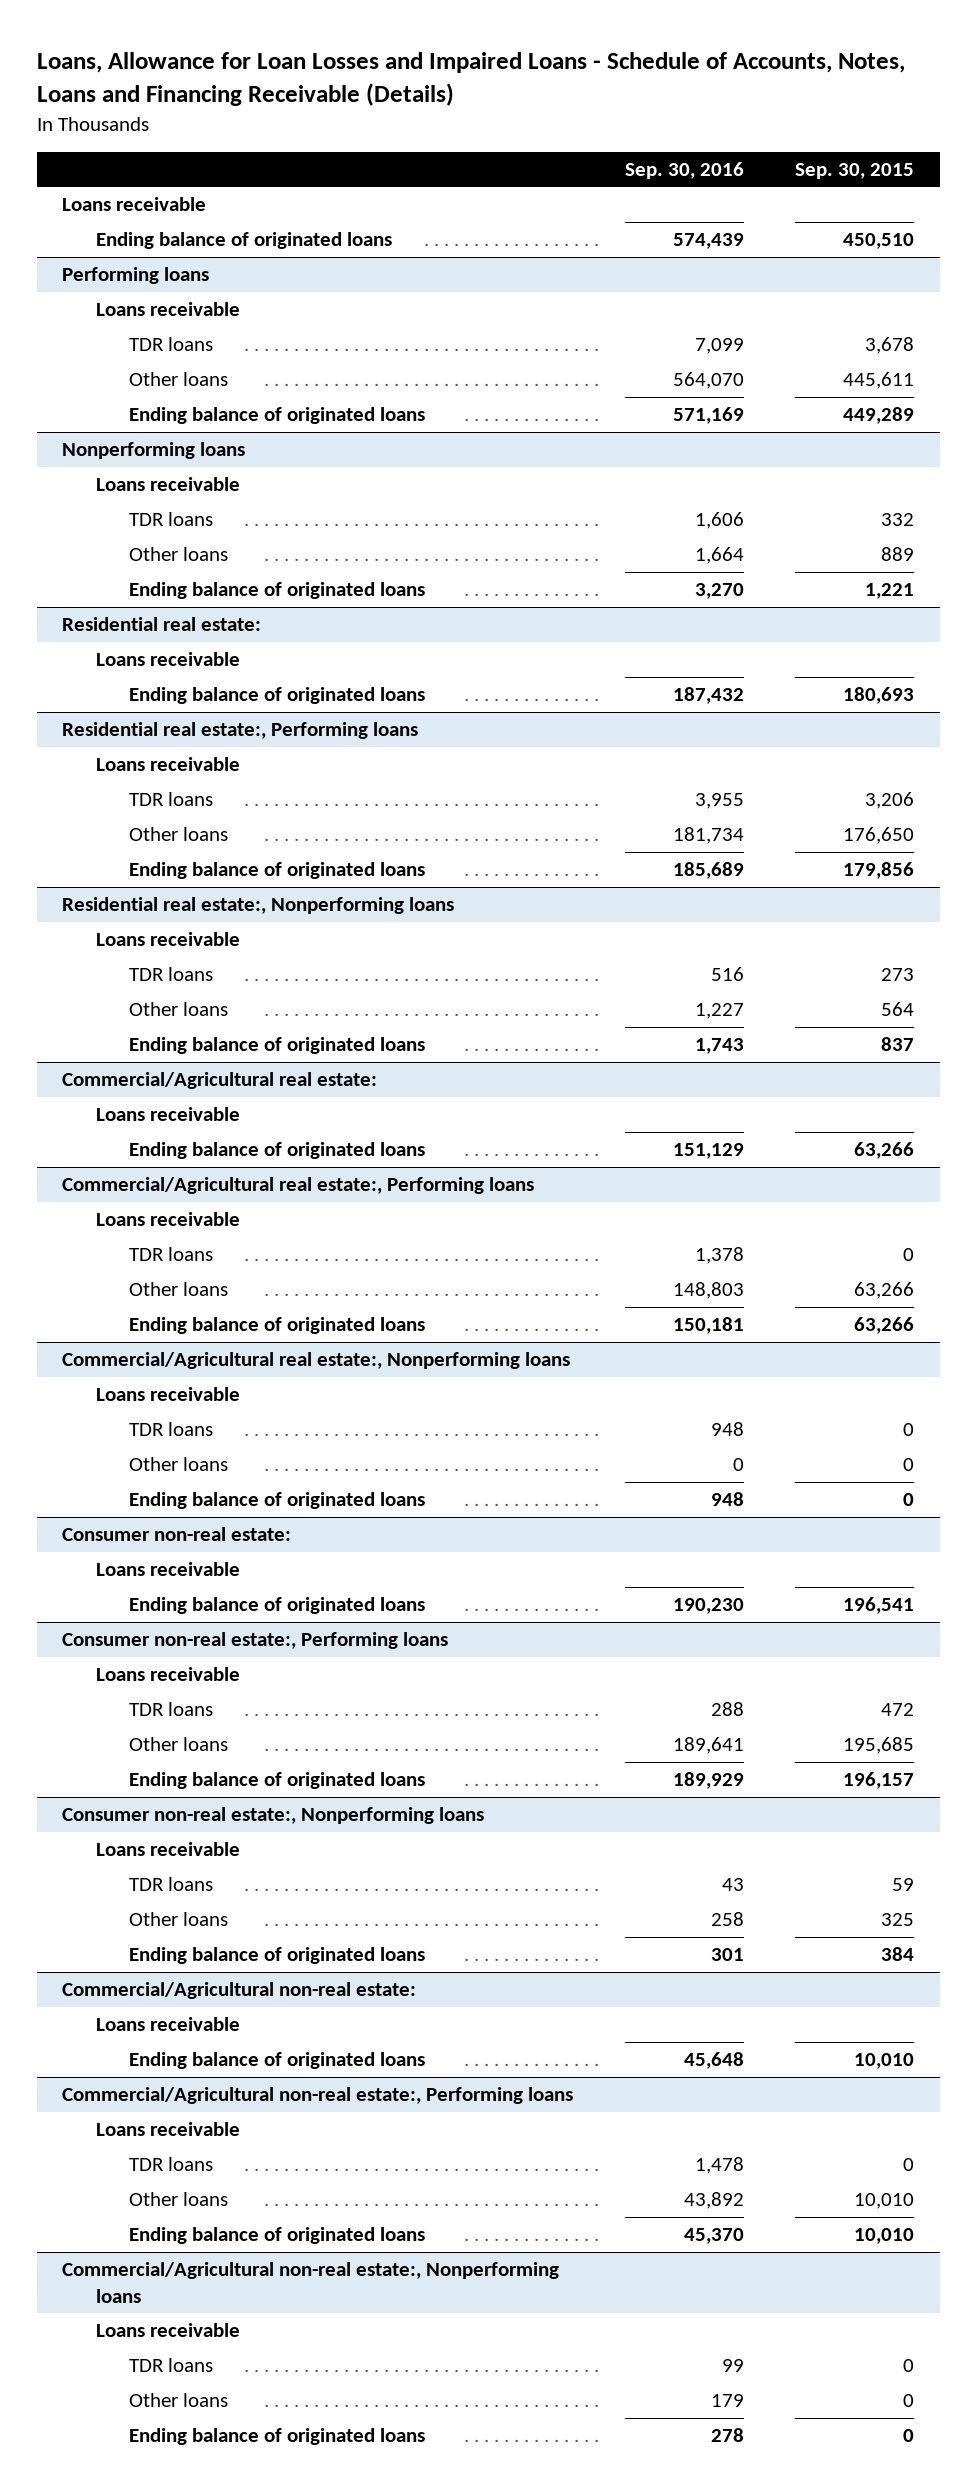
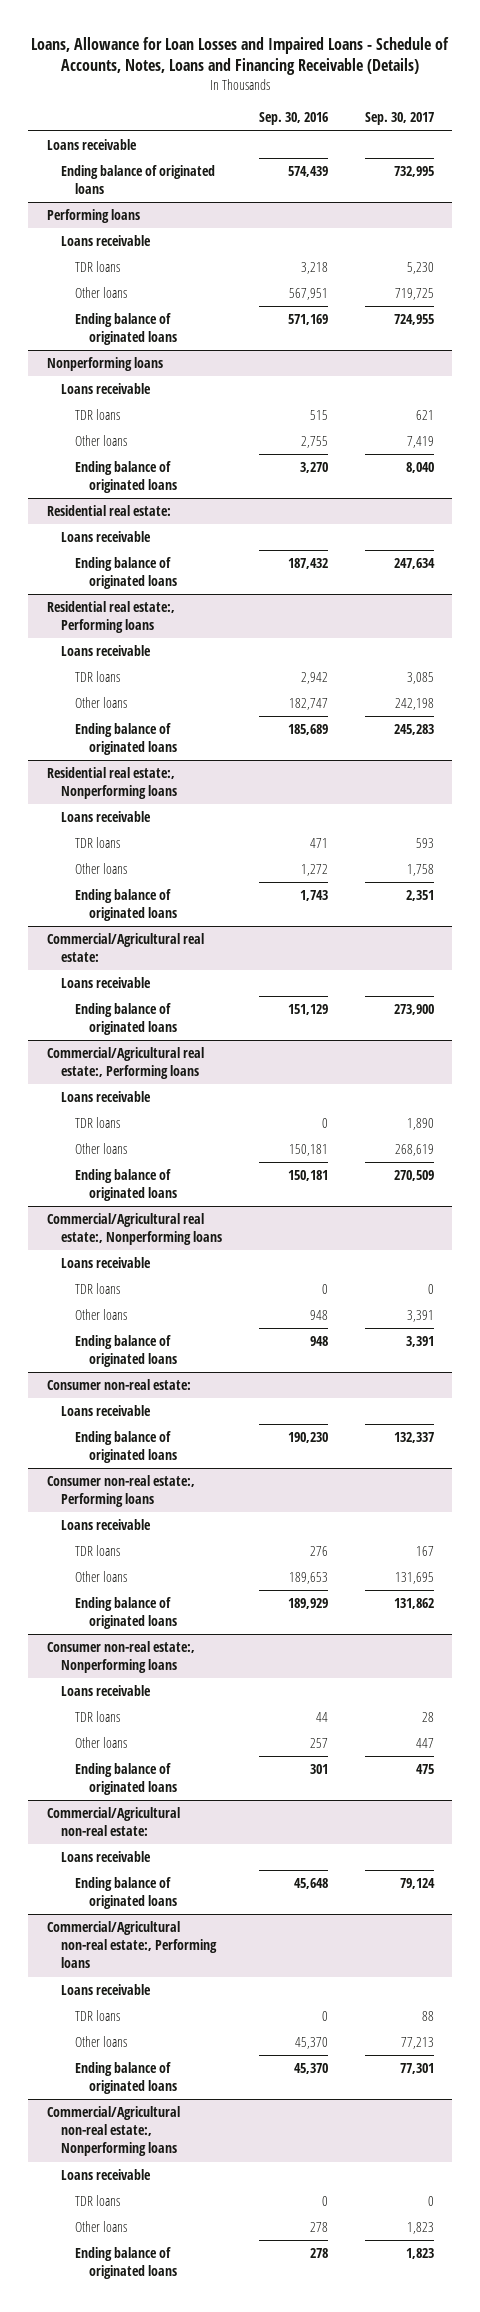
- | Sep. 30, 2016 | Sep. 30, 2015
+ | Sep. 30, 2016 | Sep. 30, 2017
@ Performing loans
- TDR loans | 7,099 | 3,678
- Other loans | 564,070 | 445,611
+ TDR loans | 3,218 | 5,230
+ Other loans | 567,951 | 719,725
@ Nonperforming loans
- TDR loans | 1,606 | 332
- Other loans | 1,664 | 889
+ TDR loans | 515 | 621
+ Other loans | 2,755 | 7,419
@ Residential real estate:, Performing loans
- TDR loans | 3,955 | 3,206
- Other loans | 181,734 | 176,650
+ TDR loans | 2,942 | 3,085
+ Other loans | 182,747 | 242,198
@ Residential real estate:, Nonperforming loans
- TDR loans | 516 | 273
- Other loans | 1,227 | 564
+ TDR loans | 471 | 593
+ Other loans | 1,272 | 1,758
@ Commercial/Agricultural real estate:, Performing loans
- TDR loans | 1,378 | 0
- Other loans | 148,803 | 63,266
+ TDR loans | 0 | 1,890
+ Other loans | 150,181 | 268,619
@ Commercial/Agricultural real estate:, Nonperforming loans
- TDR loans | 948 | 0
- Other loans | 0 | 0
+ TDR loans | 0 | 0
+ Other loans | 948 | 3,391
@ Consumer non-real estate:, Performing loans
- TDR loans | 288 | 472
- Other loans | 189,641 | 195,685
+ TDR loans | 276 | 167
+ Other loans | 189,653 | 131,695
@ Consumer non-real estate:, Nonperforming loans
- TDR loans | 43 | 59
- Other loans | 258 | 325
+ TDR loans | 44 | 28
+ Other loans | 257 | 447
@ Commercial/Agricultural non-real estate:, Performing loans
- TDR loans | 1,478 | 0
- Other loans | 43,892 | 10,010
+ TDR loans | 0 | 88
+ Other loans | 45,370 | 77,213
@ Commercial/Agricultural non-real estate:, Nonperforming loans
- TDR loans | 99 | 0
- Other loans | 179 | 0
+ TDR loans | 0 | 0
+ Other loans | 278 | 1,823

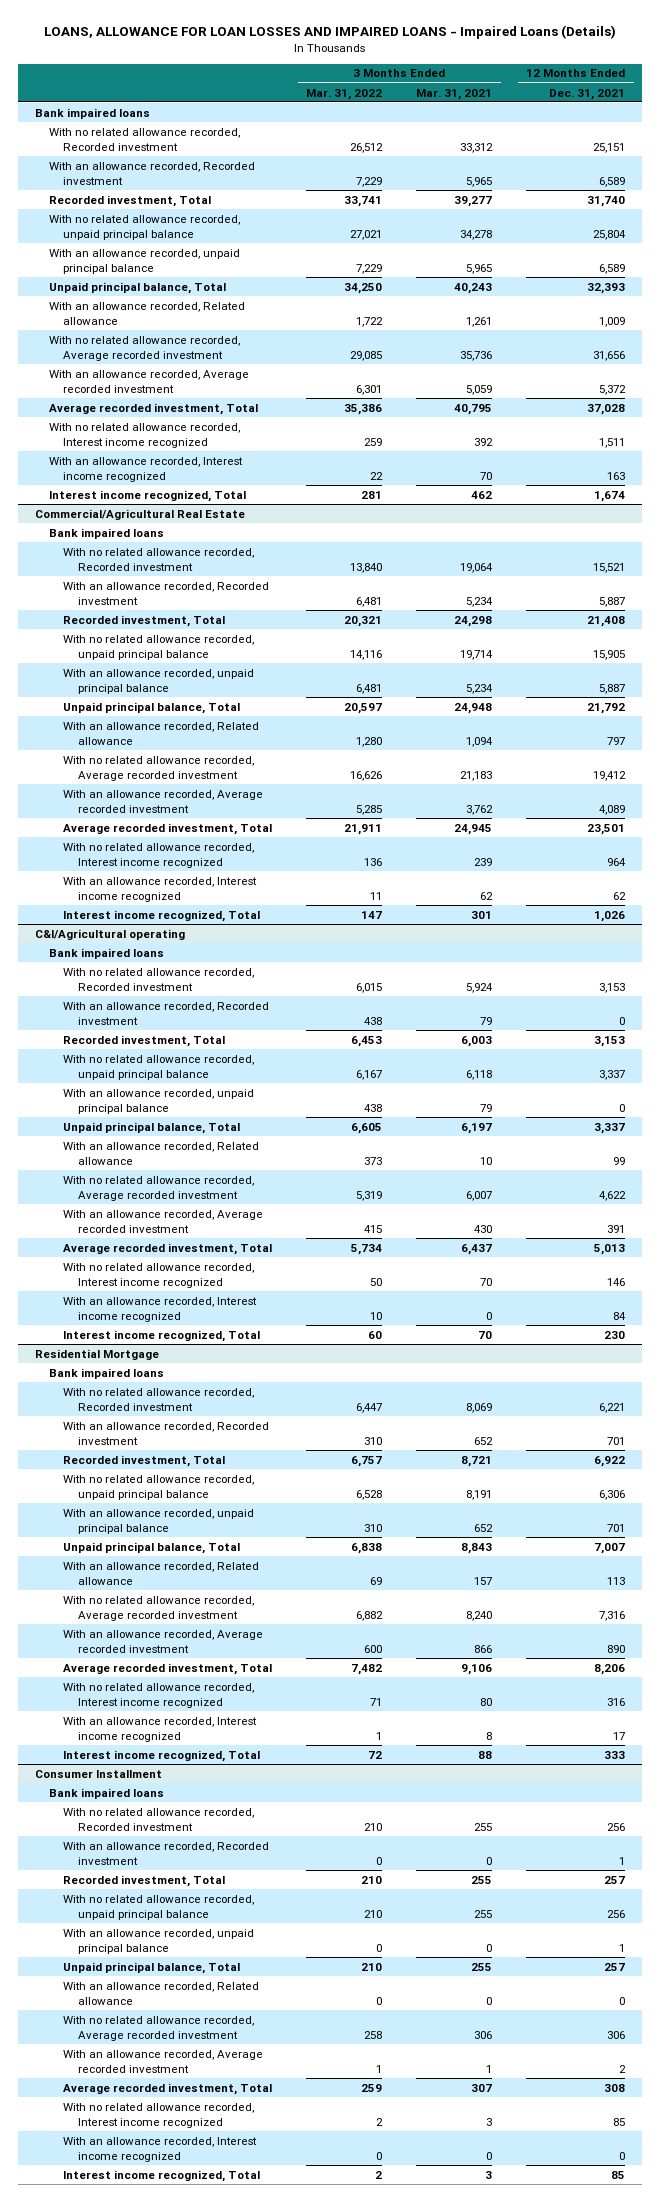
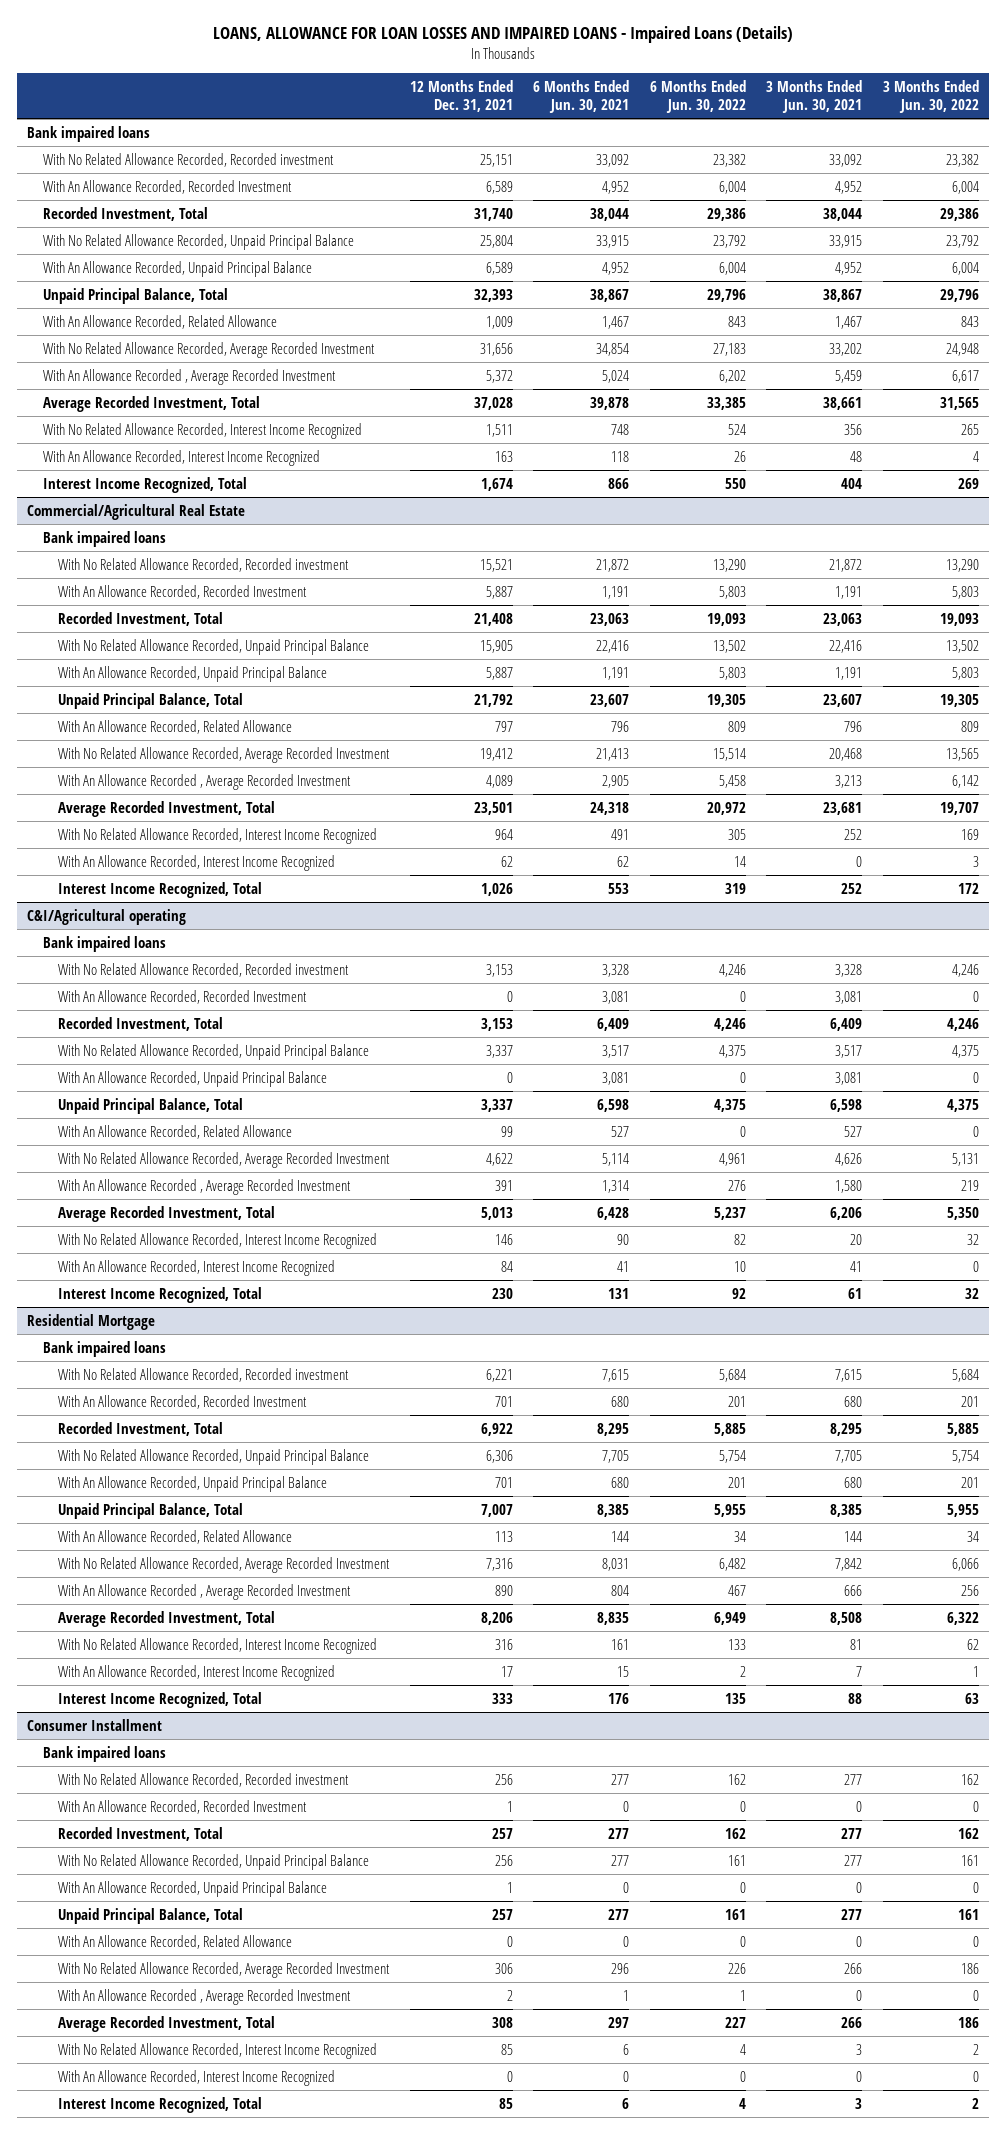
- | 3 Months Ended Mar. 31, 2022 | 3 Months Ended Mar. 31, 2021 | 12 Months Ended Dec. 31, 2021
+ | 12 Months Ended Dec. 31, 2021 | 6 Months Ended Jun. 30, 2021 | 6 Months Ended Jun. 30, 2022 | 3 Months Ended Jun. 30, 2021 | 3 Months Ended Jun. 30, 2022
- With no related allowance recorded, Recorded investment | 26,512 | 33,312 | 25,151
- With an allowance recorded, Recorded investment | 7,229 | 5,965 | 6,589
- Recorded investment, Total | 33,741 | 39,277 | 31,740
- With no related allowance recorded, unpaid principal balance | 27,021 | 34,278 | 25,804
- With an allowance recorded, unpaid principal balance | 7,229 | 5,965 | 6,589
- Unpaid principal balance, Total | 34,250 | 40,243 | 32,393
- With an allowance recorded, Related allowance | 1,722 | 1,261 | 1,009
- With no related allowance recorded, Average recorded investment | 29,085 | 35,736 | 31,656
- With an allowance recorded, Average recorded investment | 6,301 | 5,059 | 5,372
- Average recorded investment, Total | 35,386 | 40,795 | 37,028
- With no related allowance recorded, Interest income recognized | 259 | 392 | 1,511
- With an allowance recorded, Interest income recognized | 22 | 70 | 163
- Interest income recognized, Total | 281 | 462 | 1,674
+ With No Related Allowance Recorded, Recorded investment | 25,151 | 33,092 | 23,382 | 33,092 | 23,382
+ With An Allowance Recorded, Recorded Investment | 6,589 | 4,952 | 6,004 | 4,952 | 6,004
+ Recorded Investment, Total | 31,740 | 38,044 | 29,386 | 38,044 | 29,386
+ With No Related Allowance Recorded, Unpaid Principal Balance | 25,804 | 33,915 | 23,792 | 33,915 | 23,792
+ With An Allowance Recorded, Unpaid Principal Balance | 6,589 | 4,952 | 6,004 | 4,952 | 6,004
+ Unpaid Principal Balance, Total | 32,393 | 38,867 | 29,796 | 38,867 | 29,796
+ With An Allowance Recorded, Related Allowance | 1,009 | 1,467 | 843 | 1,467 | 843
+ With No Related Allowance Recorded, Average Recorded Investment | 31,656 | 34,854 | 27,183 | 33,202 | 24,948
+ With An Allowance Recorded , Average Recorded Investment | 5,372 | 5,024 | 6,202 | 5,459 | 6,617
+ Average Recorded Investment, Total | 37,028 | 39,878 | 33,385 | 38,661 | 31,565
+ With No Related Allowance Recorded, Interest Income Recognized | 1,511 | 748 | 524 | 356 | 265
+ With An Allowance Recorded, Interest Income Recognized | 163 | 118 | 26 | 48 | 4
+ Interest Income Recognized, Total | 1,674 | 866 | 550 | 404 | 269
@ Commercial/Agricultural Real Estate
- With no related allowance recorded, Recorded investment | 13,840 | 19,064 | 15,521
- With an allowance recorded, Recorded investment | 6,481 | 5,234 | 5,887
- Recorded investment, Total | 20,321 | 24,298 | 21,408
- With no related allowance recorded, unpaid principal balance | 14,116 | 19,714 | 15,905
- With an allowance recorded, unpaid principal balance | 6,481 | 5,234 | 5,887
- Unpaid principal balance, Total | 20,597 | 24,948 | 21,792
- With an allowance recorded, Related allowance | 1,280 | 1,094 | 797
- With no related allowance recorded, Average recorded investment | 16,626 | 21,183 | 19,412
- With an allowance recorded, Average recorded investment | 5,285 | 3,762 | 4,089
- Average recorded investment, Total | 21,911 | 24,945 | 23,501
- With no related allowance recorded, Interest income recognized | 136 | 239 | 964
- With an allowance recorded, Interest income recognized | 11 | 62 | 62
- Interest income recognized, Total | 147 | 301 | 1,026
+ With No Related Allowance Recorded, Recorded investment | 15,521 | 21,872 | 13,290 | 21,872 | 13,290
+ With An Allowance Recorded, Recorded Investment | 5,887 | 1,191 | 5,803 | 1,191 | 5,803
+ Recorded Investment, Total | 21,408 | 23,063 | 19,093 | 23,063 | 19,093
+ With No Related Allowance Recorded, Unpaid Principal Balance | 15,905 | 22,416 | 13,502 | 22,416 | 13,502
+ With An Allowance Recorded, Unpaid Principal Balance | 5,887 | 1,191 | 5,803 | 1,191 | 5,803
+ Unpaid Principal Balance, Total | 21,792 | 23,607 | 19,305 | 23,607 | 19,305
+ With An Allowance Recorded, Related Allowance | 797 | 796 | 809 | 796 | 809
+ With No Related Allowance Recorded, Average Recorded Investment | 19,412 | 21,413 | 15,514 | 20,468 | 13,565
+ With An Allowance Recorded , Average Recorded Investment | 4,089 | 2,905 | 5,458 | 3,213 | 6,142
+ Average Recorded Investment, Total | 23,501 | 24,318 | 20,972 | 23,681 | 19,707
+ With No Related Allowance Recorded, Interest Income Recognized | 964 | 491 | 305 | 252 | 169
+ With An Allowance Recorded, Interest Income Recognized | 62 | 62 | 14 | 0 | 3
+ Interest Income Recognized, Total | 1,026 | 553 | 319 | 252 | 172
@ C&I/Agricultural operating
- With no related allowance recorded, Recorded investment | 6,015 | 5,924 | 3,153
- With an allowance recorded, Recorded investment | 438 | 79 | 0
- Recorded investment, Total | 6,453 | 6,003 | 3,153
- With no related allowance recorded, unpaid principal balance | 6,167 | 6,118 | 3,337
- With an allowance recorded, unpaid principal balance | 438 | 79 | 0
- Unpaid principal balance, Total | 6,605 | 6,197 | 3,337
- With an allowance recorded, Related allowance | 373 | 10 | 99
- With no related allowance recorded, Average recorded investment | 5,319 | 6,007 | 4,622
- With an allowance recorded, Average recorded investment | 415 | 430 | 391
- Average recorded investment, Total | 5,734 | 6,437 | 5,013
- With no related allowance recorded, Interest income recognized | 50 | 70 | 146
- With an allowance recorded, Interest income recognized | 10 | 0 | 84
- Interest income recognized, Total | 60 | 70 | 230
+ With No Related Allowance Recorded, Recorded investment | 3,153 | 3,328 | 4,246 | 3,328 | 4,246
+ With An Allowance Recorded, Recorded Investment | 0 | 3,081 | 0 | 3,081 | 0
+ Recorded Investment, Total | 3,153 | 6,409 | 4,246 | 6,409 | 4,246
+ With No Related Allowance Recorded, Unpaid Principal Balance | 3,337 | 3,517 | 4,375 | 3,517 | 4,375
+ With An Allowance Recorded, Unpaid Principal Balance | 0 | 3,081 | 0 | 3,081 | 0
+ Unpaid Principal Balance, Total | 3,337 | 6,598 | 4,375 | 6,598 | 4,375
+ With An Allowance Recorded, Related Allowance | 99 | 527 | 0 | 527 | 0
+ With No Related Allowance Recorded, Average Recorded Investment | 4,622 | 5,114 | 4,961 | 4,626 | 5,131
+ With An Allowance Recorded , Average Recorded Investment | 391 | 1,314 | 276 | 1,580 | 219
+ Average Recorded Investment, Total | 5,013 | 6,428 | 5,237 | 6,206 | 5,350
+ With No Related Allowance Recorded, Interest Income Recognized | 146 | 90 | 82 | 20 | 32
+ With An Allowance Recorded, Interest Income Recognized | 84 | 41 | 10 | 41 | 0
+ Interest Income Recognized, Total | 230 | 131 | 92 | 61 | 32
@ Residential Mortgage
- With no related allowance recorded, Recorded investment | 6,447 | 8,069 | 6,221
- With an allowance recorded, Recorded investment | 310 | 652 | 701
- Recorded investment, Total | 6,757 | 8,721 | 6,922
- With no related allowance recorded, unpaid principal balance | 6,528 | 8,191 | 6,306
- With an allowance recorded, unpaid principal balance | 310 | 652 | 701
- Unpaid principal balance, Total | 6,838 | 8,843 | 7,007
- With an allowance recorded, Related allowance | 69 | 157 | 113
- With no related allowance recorded, Average recorded investment | 6,882 | 8,240 | 7,316
- With an allowance recorded, Average recorded investment | 600 | 866 | 890
- Average recorded investment, Total | 7,482 | 9,106 | 8,206
- With no related allowance recorded, Interest income recognized | 71 | 80 | 316
- With an allowance recorded, Interest income recognized | 1 | 8 | 17
- Interest income recognized, Total | 72 | 88 | 333
+ With No Related Allowance Recorded, Recorded investment | 6,221 | 7,615 | 5,684 | 7,615 | 5,684
+ With An Allowance Recorded, Recorded Investment | 701 | 680 | 201 | 680 | 201
+ Recorded Investment, Total | 6,922 | 8,295 | 5,885 | 8,295 | 5,885
+ With No Related Allowance Recorded, Unpaid Principal Balance | 6,306 | 7,705 | 5,754 | 7,705 | 5,754
+ With An Allowance Recorded, Unpaid Principal Balance | 701 | 680 | 201 | 680 | 201
+ Unpaid Principal Balance, Total | 7,007 | 8,385 | 5,955 | 8,385 | 5,955
+ With An Allowance Recorded, Related Allowance | 113 | 144 | 34 | 144 | 34
+ With No Related Allowance Recorded, Average Recorded Investment | 7,316 | 8,031 | 6,482 | 7,842 | 6,066
+ With An Allowance Recorded , Average Recorded Investment | 890 | 804 | 467 | 666 | 256
+ Average Recorded Investment, Total | 8,206 | 8,835 | 6,949 | 8,508 | 6,322
+ With No Related Allowance Recorded, Interest Income Recognized | 316 | 161 | 133 | 81 | 62
+ With An Allowance Recorded, Interest Income Recognized | 17 | 15 | 2 | 7 | 1
+ Interest Income Recognized, Total | 333 | 176 | 135 | 88 | 63
@ Consumer Installment
- With no related allowance recorded, Recorded investment | 210 | 255 | 256
- With an allowance recorded, Recorded investment | 0 | 0 | 1
- Recorded investment, Total | 210 | 255 | 257
- With no related allowance recorded, unpaid principal balance | 210 | 255 | 256
- With an allowance recorded, unpaid principal balance | 0 | 0 | 1
- Unpaid principal balance, Total | 210 | 255 | 257
- With an allowance recorded, Related allowance | 0 | 0 | 0
- With no related allowance recorded, Average recorded investment | 258 | 306 | 306
- With an allowance recorded, Average recorded investment | 1 | 1 | 2
- Average recorded investment, Total | 259 | 307 | 308
- With no related allowance recorded, Interest income recognized | 2 | 3 | 85
- With an allowance recorded, Interest income recognized | 0 | 0 | 0
- Interest income recognized, Total | 2 | 3 | 85
+ With No Related Allowance Recorded, Recorded investment | 256 | 277 | 162 | 277 | 162
+ With An Allowance Recorded, Recorded Investment | 1 | 0 | 0 | 0 | 0
+ Recorded Investment, Total | 257 | 277 | 162 | 277 | 162
+ With No Related Allowance Recorded, Unpaid Principal Balance | 256 | 277 | 161 | 277 | 161
+ With An Allowance Recorded, Unpaid Principal Balance | 1 | 0 | 0 | 0 | 0
+ Unpaid Principal Balance, Total | 257 | 277 | 161 | 277 | 161
+ With An Allowance Recorded, Related Allowance | 0 | 0 | 0 | 0 | 0
+ With No Related Allowance Recorded, Average Recorded Investment | 306 | 296 | 226 | 266 | 186
+ With An Allowance Recorded , Average Recorded Investment | 2 | 1 | 1 | 0 | 0
+ Average Recorded Investment, Total | 308 | 297 | 227 | 266 | 186
+ With No Related Allowance Recorded, Interest Income Recognized | 85 | 6 | 4 | 3 | 2
+ With An Allowance Recorded, Interest Income Recognized | 0 | 0 | 0 | 0 | 0
+ Interest Income Recognized, Total | 85 | 6 | 4 | 3 | 2

